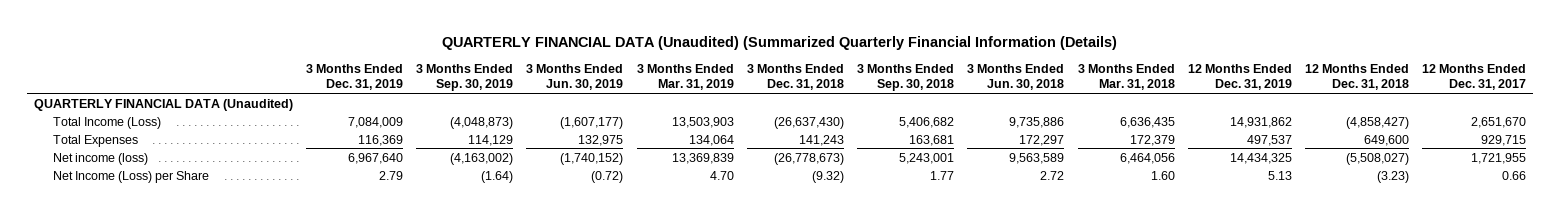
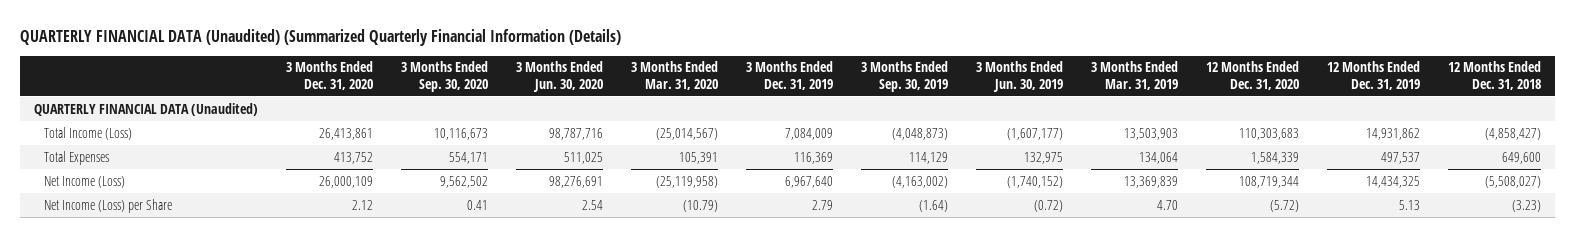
- | 3 Months Ended Dec. 31, 2019 | 3 Months Ended Sep. 30, 2019 | 3 Months Ended Jun. 30, 2019 | 3 Months Ended Mar. 31, 2019 | 3 Months Ended Dec. 31, 2018 | 3 Months Ended Sep. 30, 2018 | 3 Months Ended Jun. 30, 2018 | 3 Months Ended Mar. 31, 2018 | 12 Months Ended Dec. 31, 2019 | 12 Months Ended Dec. 31, 2018 | 12 Months Ended Dec. 31, 2017
+ | 3 Months Ended Dec. 31, 2020 | 3 Months Ended Sep. 30, 2020 | 3 Months Ended Jun. 30, 2020 | 3 Months Ended Mar. 31, 2020 | 3 Months Ended Dec. 31, 2019 | 3 Months Ended Sep. 30, 2019 | 3 Months Ended Jun. 30, 2019 | 3 Months Ended Mar. 31, 2019 | 12 Months Ended Dec. 31, 2020 | 12 Months Ended Dec. 31, 2019 | 12 Months Ended Dec. 31, 2018
- Net income (loss) | 6,967,640 | (4,163,002) | (1,740,152) | 13,369,839 | (26,778,673) | 5,243,001 | 9,563,589 | 6,464,056 | 14,434,325 | (5,508,027) | 1,721,955
+ Net Income (Loss) | 26,000,109 | 9,562,502 | 98,276,691 | (25,119,958) | 6,967,640 | (4,163,002) | (1,740,152) | 13,369,839 | 108,719,344 | 14,434,325 | (5,508,027)

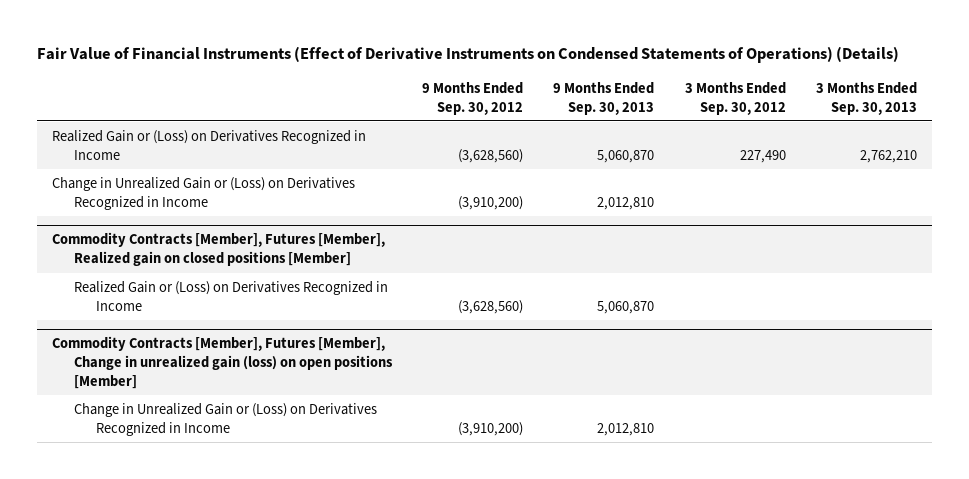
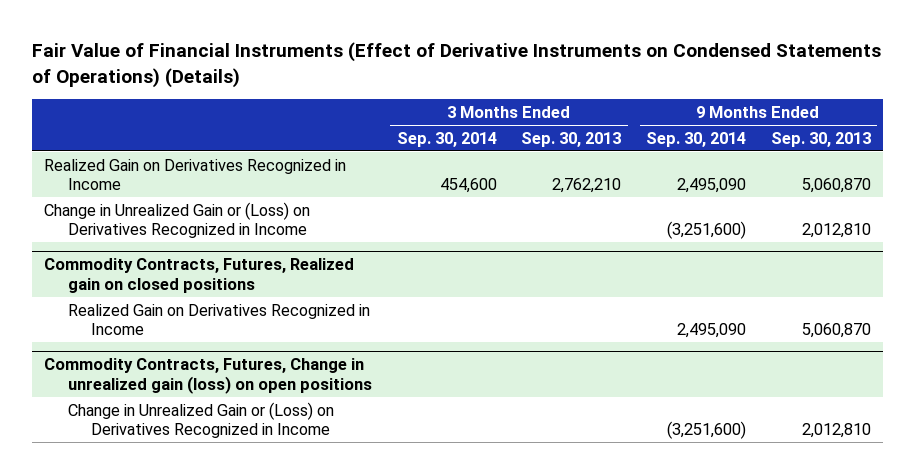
- | 9 Months Ended Sep. 30, 2012 | 9 Months Ended Sep. 30, 2013 | 3 Months Ended Sep. 30, 2012 | 3 Months Ended Sep. 30, 2013
+ | 3 Months Ended Sep. 30, 2014 | 3 Months Ended Sep. 30, 2013 | 9 Months Ended Sep. 30, 2014 | 9 Months Ended Sep. 30, 2013
- Realized Gain or (Loss) on Derivatives Recognized in Income | (3,628,560) | 5,060,870 | 227,490 | 2,762,210
+ Realized Gain on Derivatives Recognized in Income | 454,600 | 2,762,210 | 2,495,090 | 5,060,870
- Commodity Contracts [Member], Futures [Member], Realized gain on closed positions [Member]
- Realized Gain or (Loss) on Derivatives Recognized in Income | (3,628,560) | 5,060,870 | |
- Commodity Contracts [Member], Futures [Member], Change in unrealized gain (loss) on open positions [Member]
+ Commodity Contracts, Futures, Realized gain on closed positions
+ Realized Gain on Derivatives Recognized in Income | | | 2,495,090 | 5,060,870
+ Commodity Contracts, Futures, Change in unrealized gain (loss) on open positions

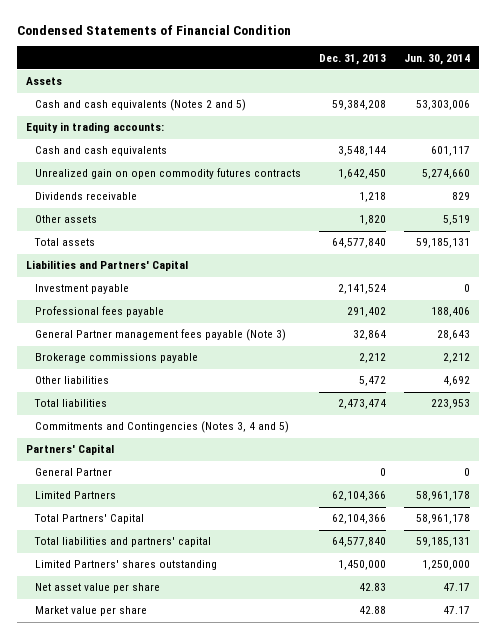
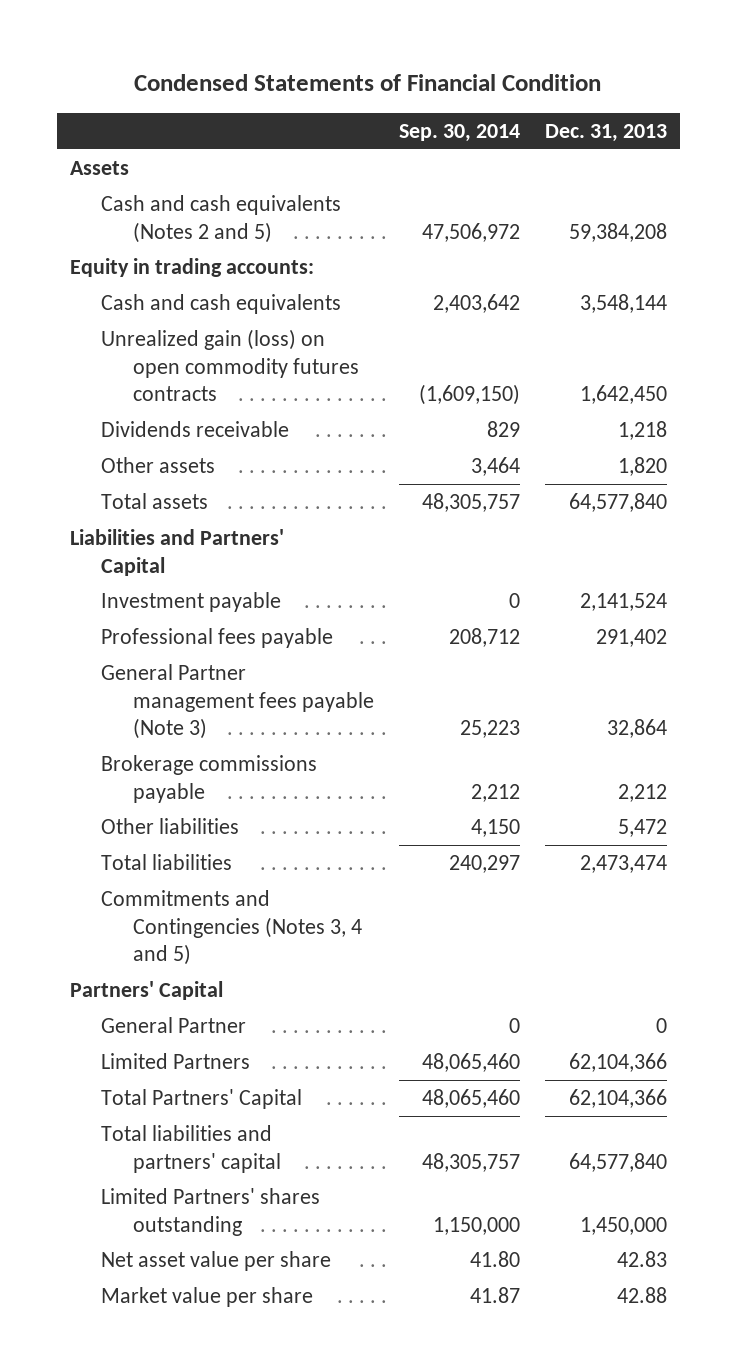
- | Dec. 31, 2013 | Jun. 30, 2014
+ | Sep. 30, 2014 | Dec. 31, 2013
- Unrealized gain on open commodity futures contracts | 1,642,450 | 5,274,660
+ Unrealized gain (loss) on open commodity futures contracts | (1,609,150) | 1,642,450

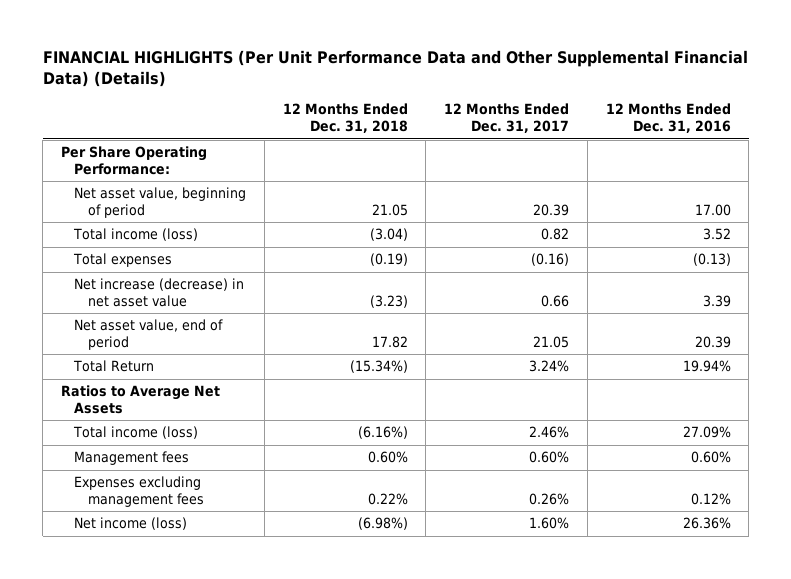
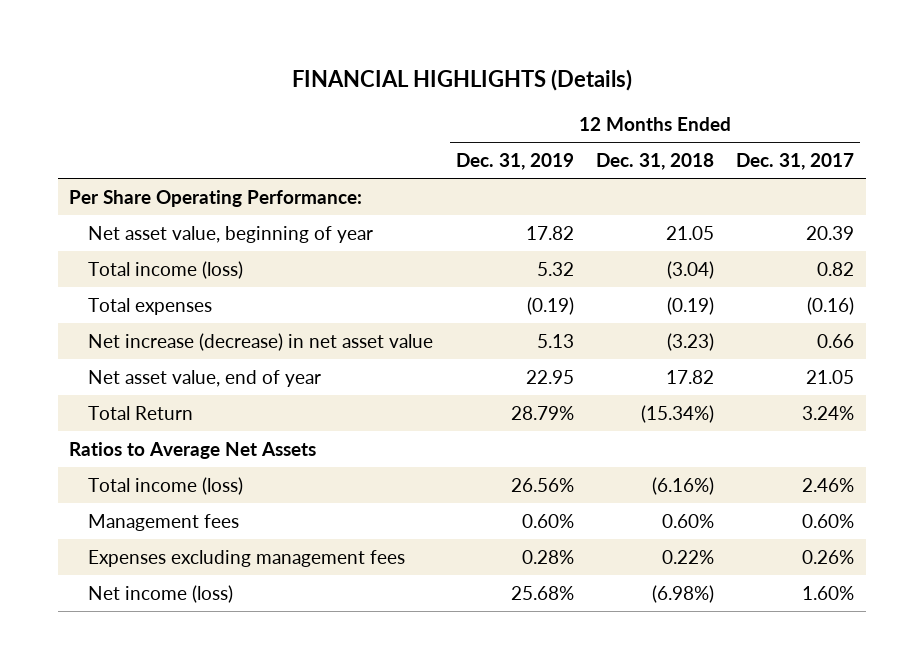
- FINANCIAL HIGHLIGHTS (Per Unit Performance Data and Other Supplemental Financial Data) (Details)
+ FINANCIAL HIGHLIGHTS (Details)
- | 12 Months Ended Dec. 31, 2018 | 12 Months Ended Dec. 31, 2017 | 12 Months Ended Dec. 31, 2016
+ | 12 Months Ended Dec. 31, 2019 | 12 Months Ended Dec. 31, 2018 | 12 Months Ended Dec. 31, 2017
- Net asset value, beginning of period | 21.05 | 20.39 | 17.00
+ Net asset value, beginning of year | 17.82 | 21.05 | 20.39
- Net asset value, end of period | 17.82 | 21.05 | 20.39
+ Net asset value, end of year | 22.95 | 17.82 | 21.05

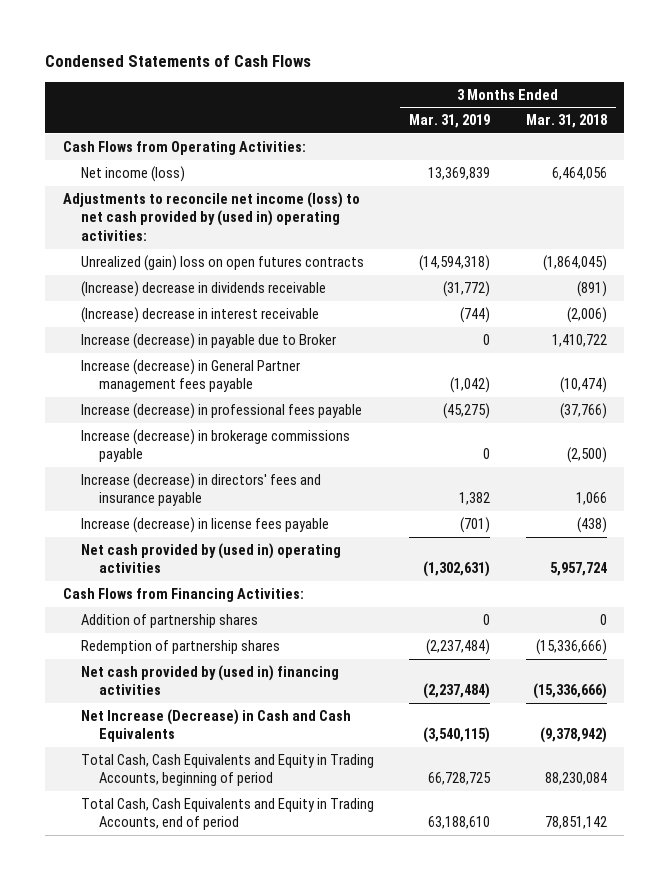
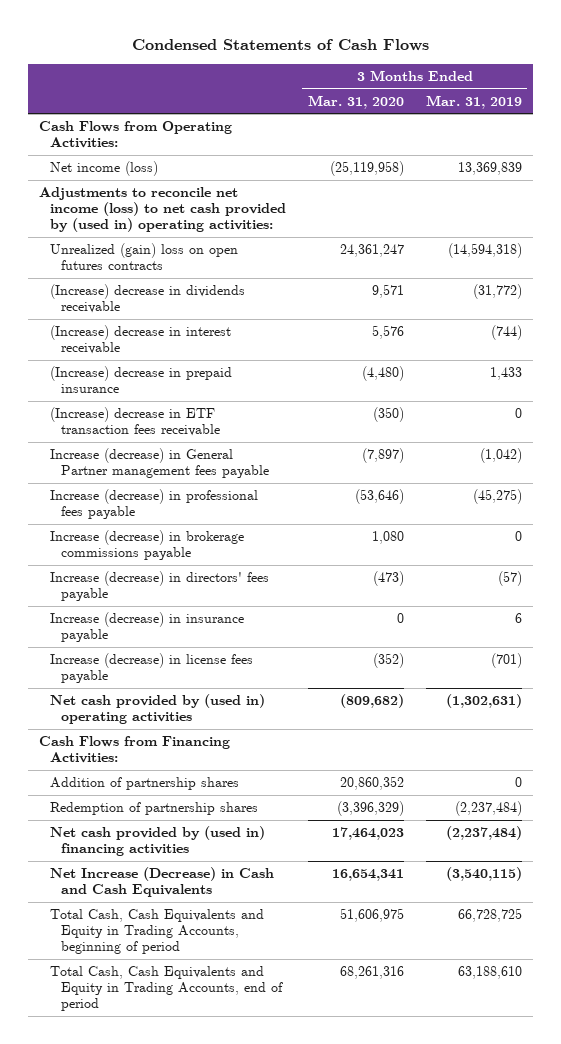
- | 3 Months Ended Mar. 31, 2019 | 3 Months Ended Mar. 31, 2018
+ | 3 Months Ended Mar. 31, 2020 | 3 Months Ended Mar. 31, 2019
- Increase (decrease) in payable due to Broker | 0 | 1,410,722
+ (Increase) decrease in prepaid insurance | (4,480) | 1,433
+ (Increase) decrease in ETF transaction fees receivable | (350) | 0
- Increase (decrease) in directors' fees and insurance payable | 1,382 | 1,066
+ Increase (decrease) in directors' fees payable | (473) | (57)
+ Increase (decrease) in insurance payable | 0 | 6

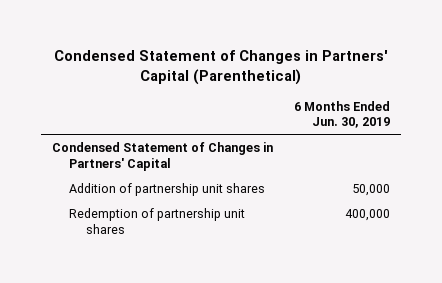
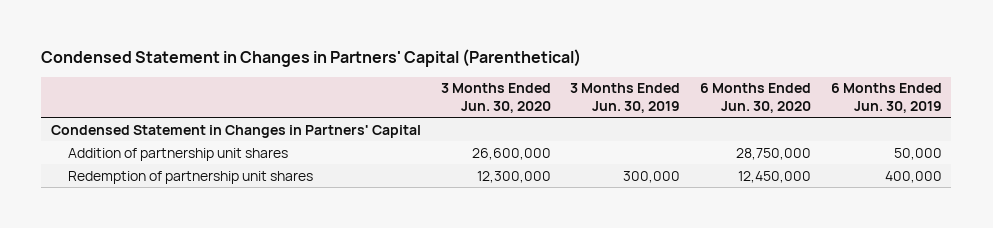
- Condensed Statement of Changes in Partners' Capital (Parenthetical)
+ Condensed Statement in Changes in Partners' Capital (Parenthetical)
- | 6 Months Ended Jun. 30, 2019
+ | 3 Months Ended Jun. 30, 2020 | 3 Months Ended Jun. 30, 2019 | 6 Months Ended Jun. 30, 2020 | 6 Months Ended Jun. 30, 2019
- Condensed Statement of Changes in Partners' Capital
+ Condensed Statement in Changes in Partners' Capital

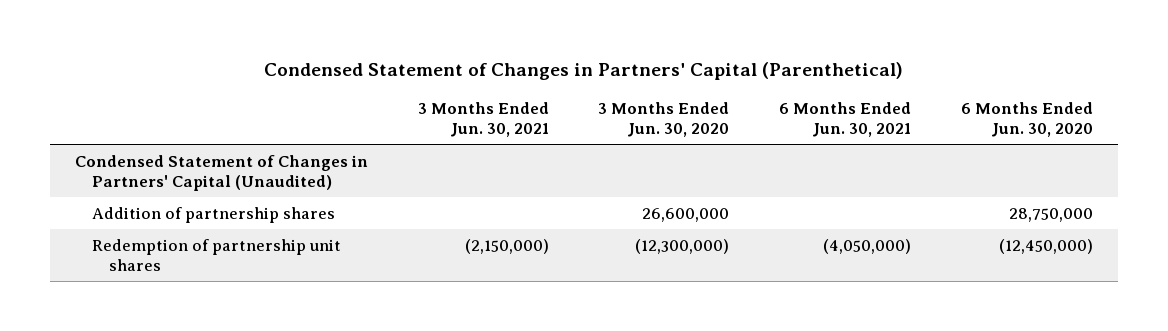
- Condensed Statement in Changes in Partners' Capital (Parenthetical)
+ Condensed Statement of Changes in Partners' Capital (Parenthetical)
- | 3 Months Ended Jun. 30, 2020 | 3 Months Ended Jun. 30, 2019 | 6 Months Ended Jun. 30, 2020 | 6 Months Ended Jun. 30, 2019
+ | 3 Months Ended Jun. 30, 2021 | 3 Months Ended Jun. 30, 2020 | 6 Months Ended Jun. 30, 2021 | 6 Months Ended Jun. 30, 2020
- Condensed Statement in Changes in Partners' Capital
- Addition of partnership unit shares | 26,600,000 | | 28,750,000 | 50,000
- Redemption of partnership unit shares | 12,300,000 | 300,000 | 12,450,000 | 400,000
+ Condensed Statement of Changes in Partners' Capital (Unaudited)
+ Addition of partnership shares | | 26,600,000 | | 28,750,000
+ Redemption of partnership unit shares | (2,150,000) | (12,300,000) | (4,050,000) | (12,450,000)

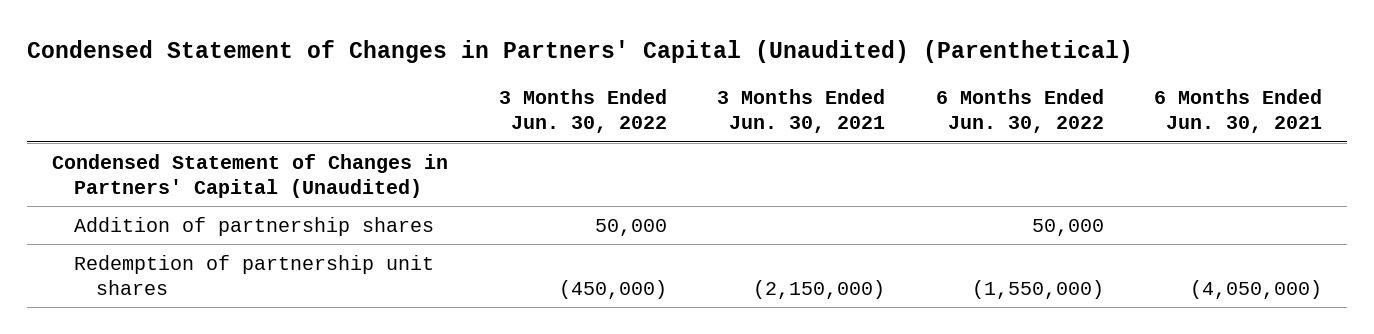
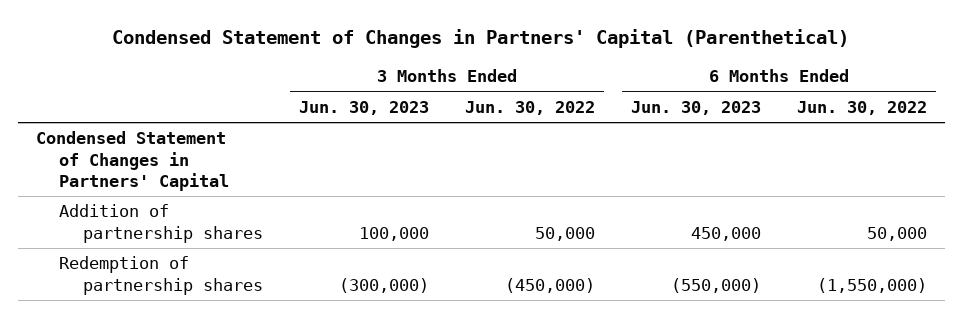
- Condensed Statement of Changes in Partners' Capital (Unaudited) (Parenthetical)
+ Condensed Statement of Changes in Partners' Capital (Parenthetical)
- | 3 Months Ended Jun. 30, 2022 | 3 Months Ended Jun. 30, 2021 | 6 Months Ended Jun. 30, 2022 | 6 Months Ended Jun. 30, 2021
+ | 3 Months Ended Jun. 30, 2023 | 3 Months Ended Jun. 30, 2022 | 6 Months Ended Jun. 30, 2023 | 6 Months Ended Jun. 30, 2022
- Condensed Statement of Changes in Partners' Capital (Unaudited)
+ Condensed Statement of Changes in Partners' Capital
- Redemption of partnership unit shares | (450,000) | (2,150,000) | (1,550,000) | (4,050,000)
+ Redemption of partnership shares | (300,000) | (450,000) | (550,000) | (1,550,000)

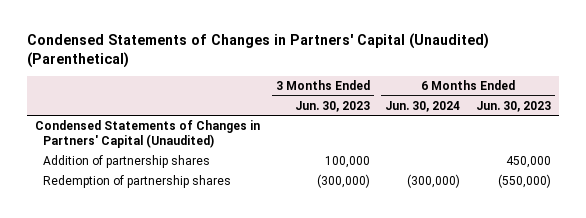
- Condensed Statement of Changes in Partners' Capital (Parenthetical)
+ Condensed Statements of Changes in Partners' Capital (Unaudited) (Parenthetical)
- | 3 Months Ended Jun. 30, 2023 | 3 Months Ended Jun. 30, 2022 | 6 Months Ended Jun. 30, 2023 | 6 Months Ended Jun. 30, 2022
+ | 3 Months Ended Jun. 30, 2023 | 6 Months Ended Jun. 30, 2024 | 6 Months Ended Jun. 30, 2023
- Condensed Statement of Changes in Partners' Capital
+ Condensed Statements of Changes in Partners' Capital (Unaudited)

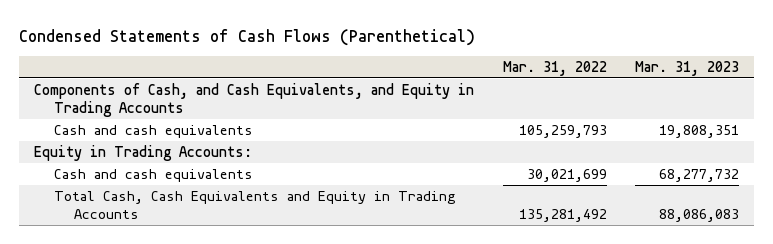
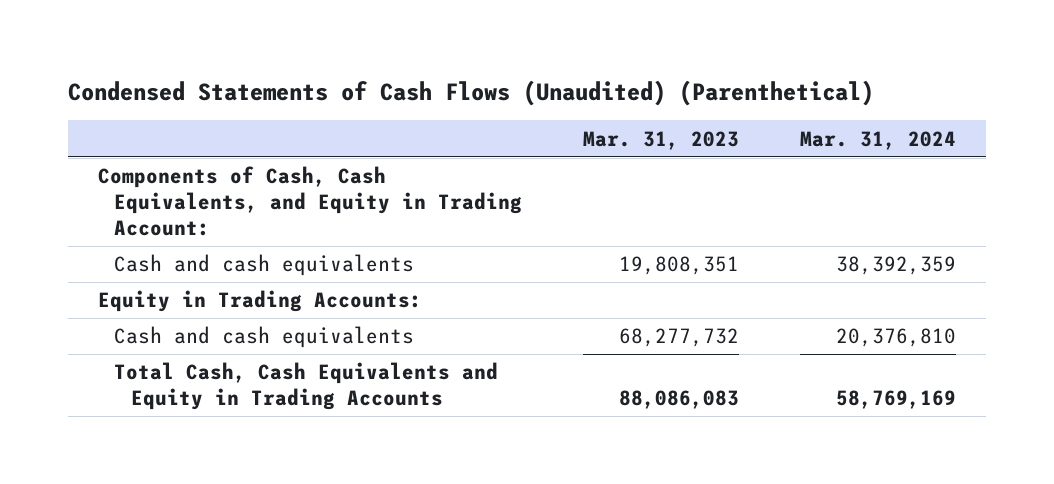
- Condensed Statements of Cash Flows (Parenthetical)
+ Condensed Statements of Cash Flows (Unaudited) (Parenthetical)
- | Mar. 31, 2022 | Mar. 31, 2023
+ | Mar. 31, 2023 | Mar. 31, 2024
- Components of Cash, and Cash Equivalents, and Equity in Trading Accounts
+ Components of Cash, Cash Equivalents, and Equity in Trading Account:

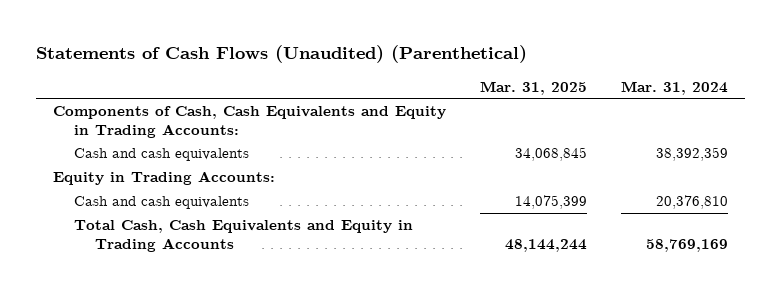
- Condensed Statements of Cash Flows (Unaudited) (Parenthetical)
+ Statements of Cash Flows (Unaudited) (Parenthetical)
- | Mar. 31, 2023 | Mar. 31, 2024
+ | Mar. 31, 2025 | Mar. 31, 2024
- Components of Cash, Cash Equivalents, and Equity in Trading Account:
+ Components of Cash, Cash Equivalents and Equity in Trading Accounts:

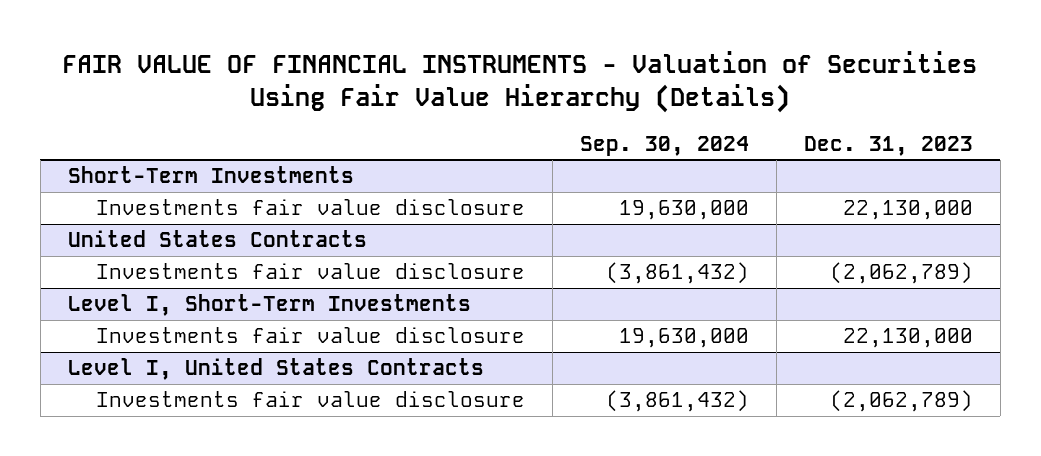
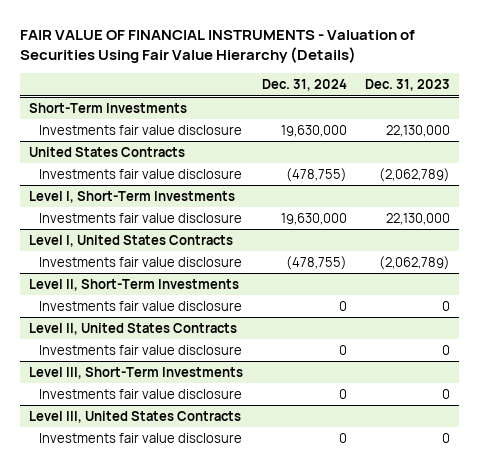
- | Sep. 30, 2024 | Dec. 31, 2023
+ | Dec. 31, 2024 | Dec. 31, 2023
+ Level II, Short-Term Investments
+ Investments fair value disclosure | 0 | 0
+ Level II, United States Contracts
+ Investments fair value disclosure | 0 | 0
+ Level III, Short-Term Investments
+ Investments fair value disclosure | 0 | 0
+ Level III, United States Contracts
+ Investments fair value disclosure | 0 | 0

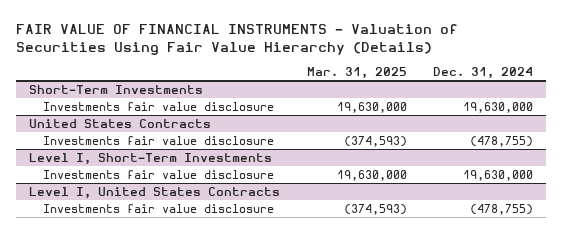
- | Dec. 31, 2024 | Dec. 31, 2023
+ | Mar. 31, 2025 | Dec. 31, 2024
- Level II, Short-Term Investments
- Investments fair value disclosure | 0 | 0
- Level II, United States Contracts
- Investments fair value disclosure | 0 | 0
- Level III, Short-Term Investments
- Investments fair value disclosure | 0 | 0
- Level III, United States Contracts
- Investments fair value disclosure | 0 | 0

